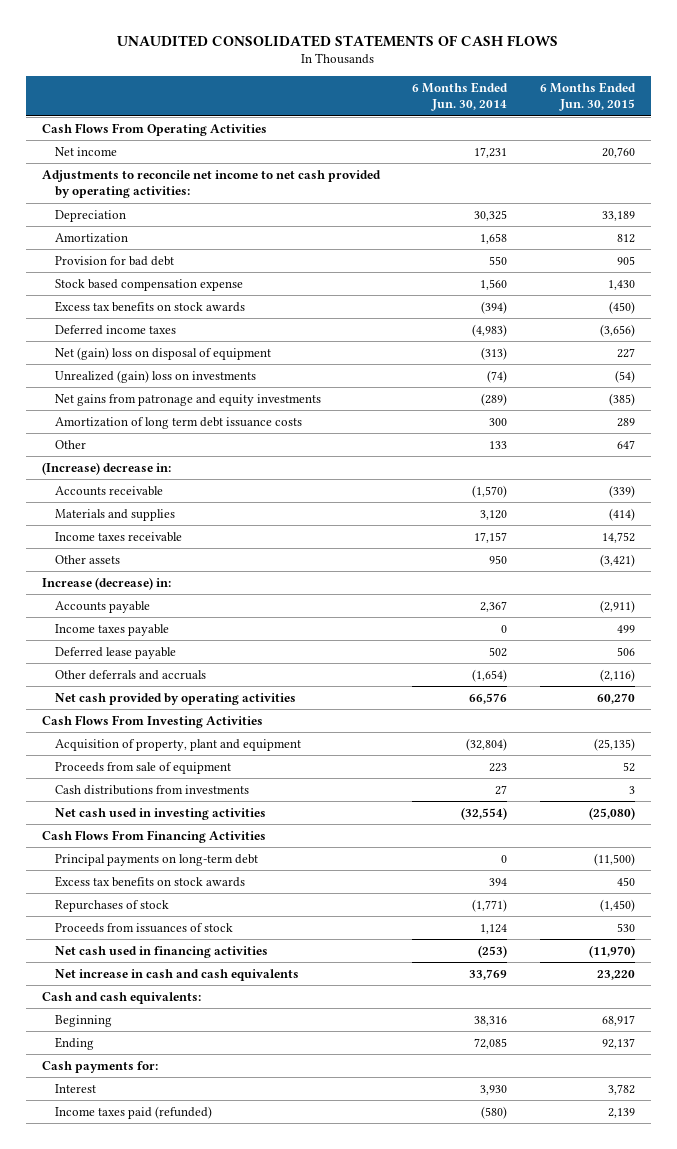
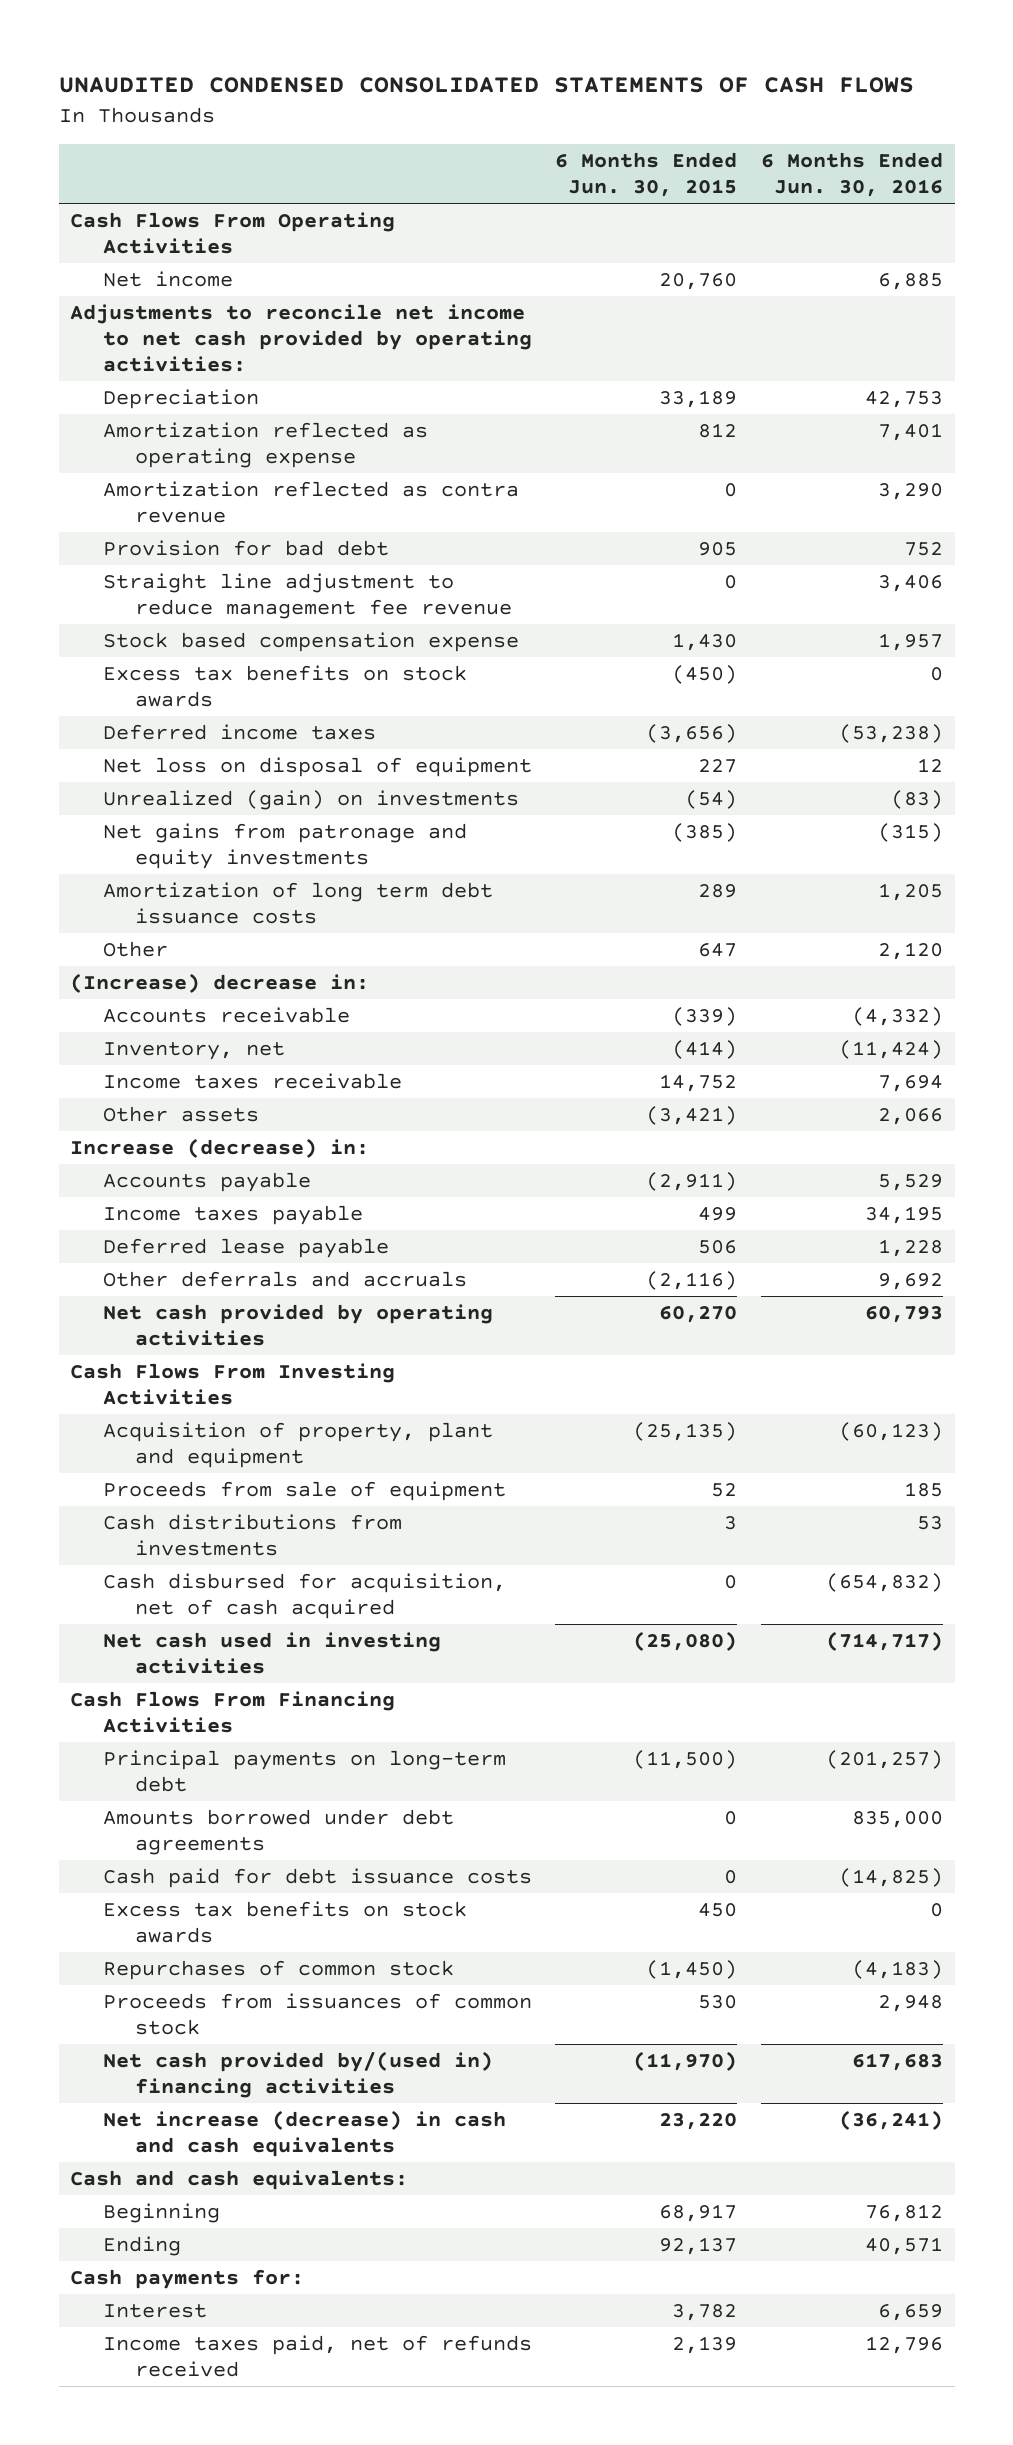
- UNAUDITED CONSOLIDATED STATEMENTS OF CASH FLOWS
+ UNAUDITED CONDENSED CONSOLIDATED STATEMENTS OF CASH FLOWS
- | 6 Months Ended Jun. 30, 2014 | 6 Months Ended Jun. 30, 2015
+ | 6 Months Ended Jun. 30, 2015 | 6 Months Ended Jun. 30, 2016
- Amortization | 1,658 | 812
+ Amortization reflected as operating expense | 812 | 7,401
+ Amortization reflected as contra revenue | 0 | 3,290
+ Straight line adjustment to reduce management fee revenue | 0 | 3,406
- Net (gain) loss on disposal of equipment | (313) | 227
- Unrealized (gain) loss on investments | (74) | (54)
+ Net loss on disposal of equipment | 227 | 12
+ Unrealized (gain) on investments | (54) | (83)
- Materials and supplies | 3,120 | (414)
+ Inventory, net | (414) | (11,424)
+ Cash disbursed for acquisition, net of cash acquired | 0 | (654,832)
+ Amounts borrowed under debt agreements | 0 | 835,000
+ Cash paid for debt issuance costs | 0 | (14,825)
- Repurchases of stock | (1,771) | (1,450)
- Proceeds from issuances of stock | 1,124 | 530
- Net cash used in financing activities | (253) | (11,970)
- Net increase in cash and cash equivalents | 33,769 | 23,220
+ Repurchases of common stock | (1,450) | (4,183)
+ Proceeds from issuances of common stock | 530 | 2,948
+ Net cash provided by/(used in) financing activities | (11,970) | 617,683
+ Net increase (decrease) in cash and cash equivalents | 23,220 | (36,241)
- Income taxes paid (refunded) | (580) | 2,139
+ Income taxes paid, net of refunds received | 2,139 | 12,796

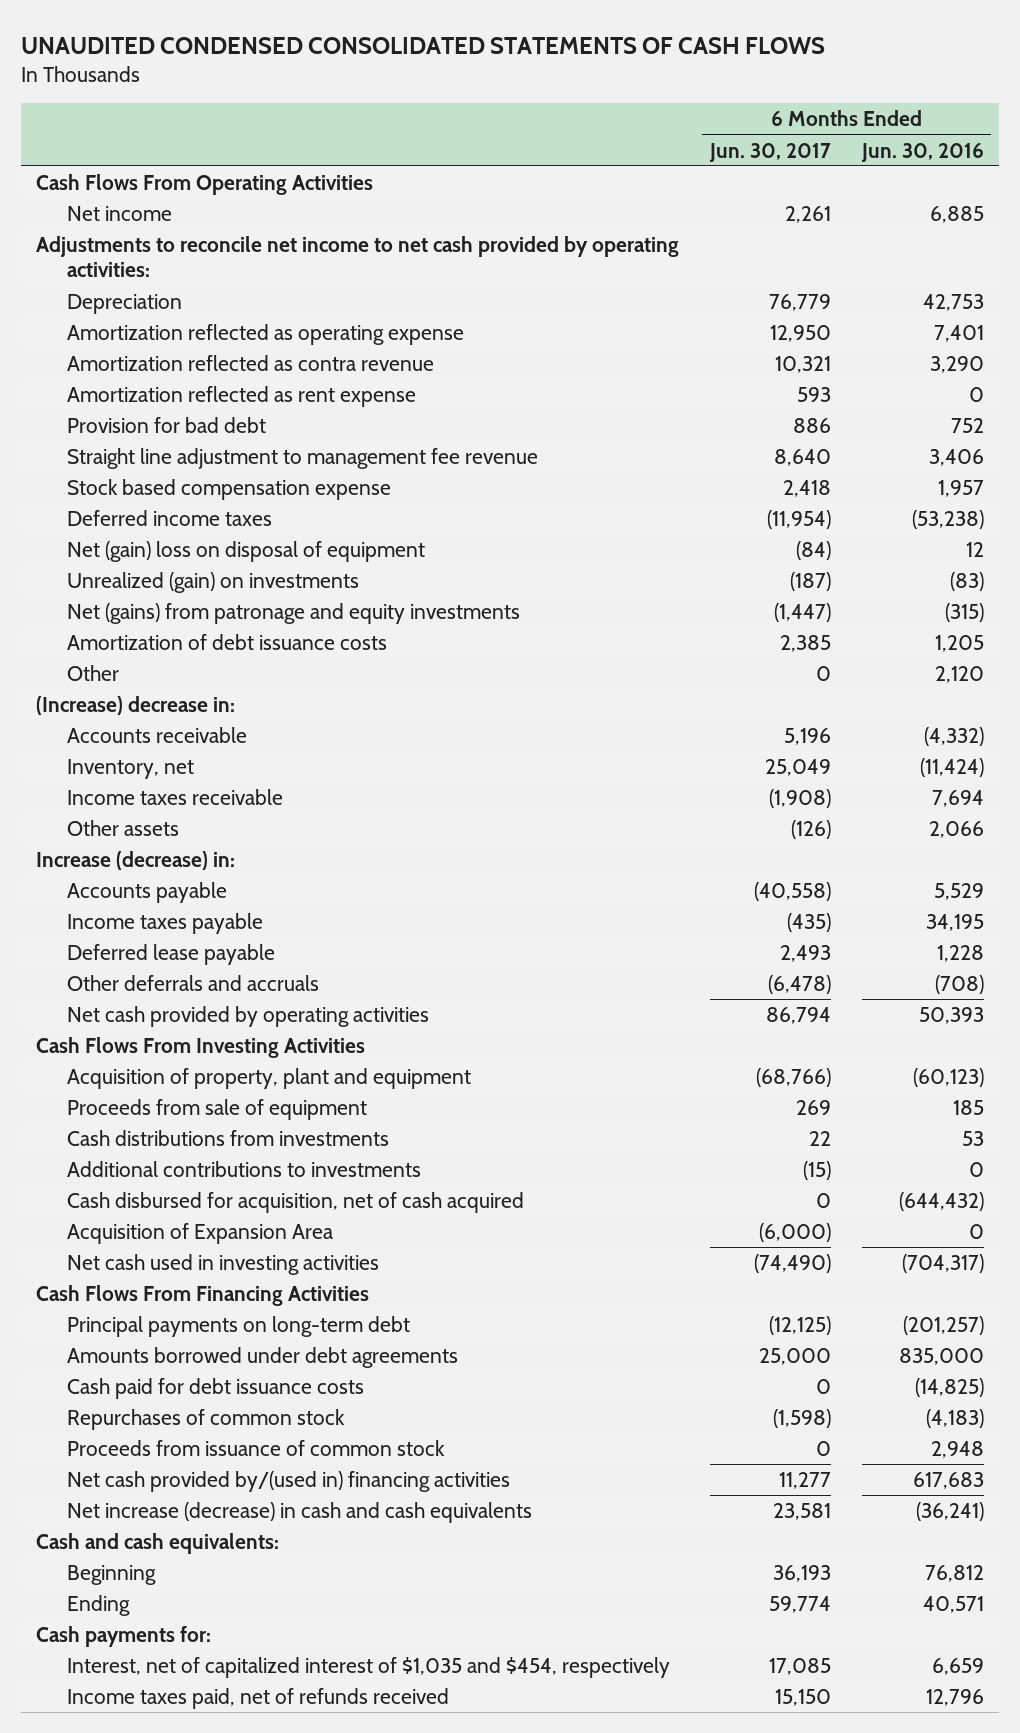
- | 6 Months Ended Jun. 30, 2015 | 6 Months Ended Jun. 30, 2016
+ | 6 Months Ended Jun. 30, 2017 | 6 Months Ended Jun. 30, 2016
+ Amortization reflected as rent expense | 593 | 0
- Straight line adjustment to reduce management fee revenue | 0 | 3,406
+ Straight line adjustment to management fee revenue | 8,640 | 3,406
- Excess tax benefits on stock awards | (450) | 0
- Net loss on disposal of equipment | 227 | 12
+ Net (gain) loss on disposal of equipment | (84) | 12
- Net gains from patronage and equity investments | (385) | (315)
- Amortization of long term debt issuance costs | 289 | 1,205
+ Net (gains) from patronage and equity investments | (1,447) | (315)
+ Amortization of debt issuance costs | 2,385 | 1,205
- Other deferrals and accruals | (2,116) | 9,692
- Net cash provided by operating activities | 60,270 | 60,793
+ Other deferrals and accruals | (6,478) | (708)
+ Net cash provided by operating activities | 86,794 | 50,393
- Cash disbursed for acquisition, net of cash acquired | 0 | (654,832)
- Net cash used in investing activities | (25,080) | (714,717)
+ Additional contributions to investments | (15) | 0
+ Cash disbursed for acquisition, net of cash acquired | 0 | (644,432)
+ Acquisition of Expansion Area | (6,000) | 0
+ Net cash used in investing activities | (74,490) | (704,317)
- Excess tax benefits on stock awards | 450 | 0
- Proceeds from issuances of common stock | 530 | 2,948
+ Proceeds from issuance of common stock | 0 | 2,948
- Interest | 3,782 | 6,659
+ Interest, net of capitalized interest of $1,035 and $454, respectively | 17,085 | 6,659

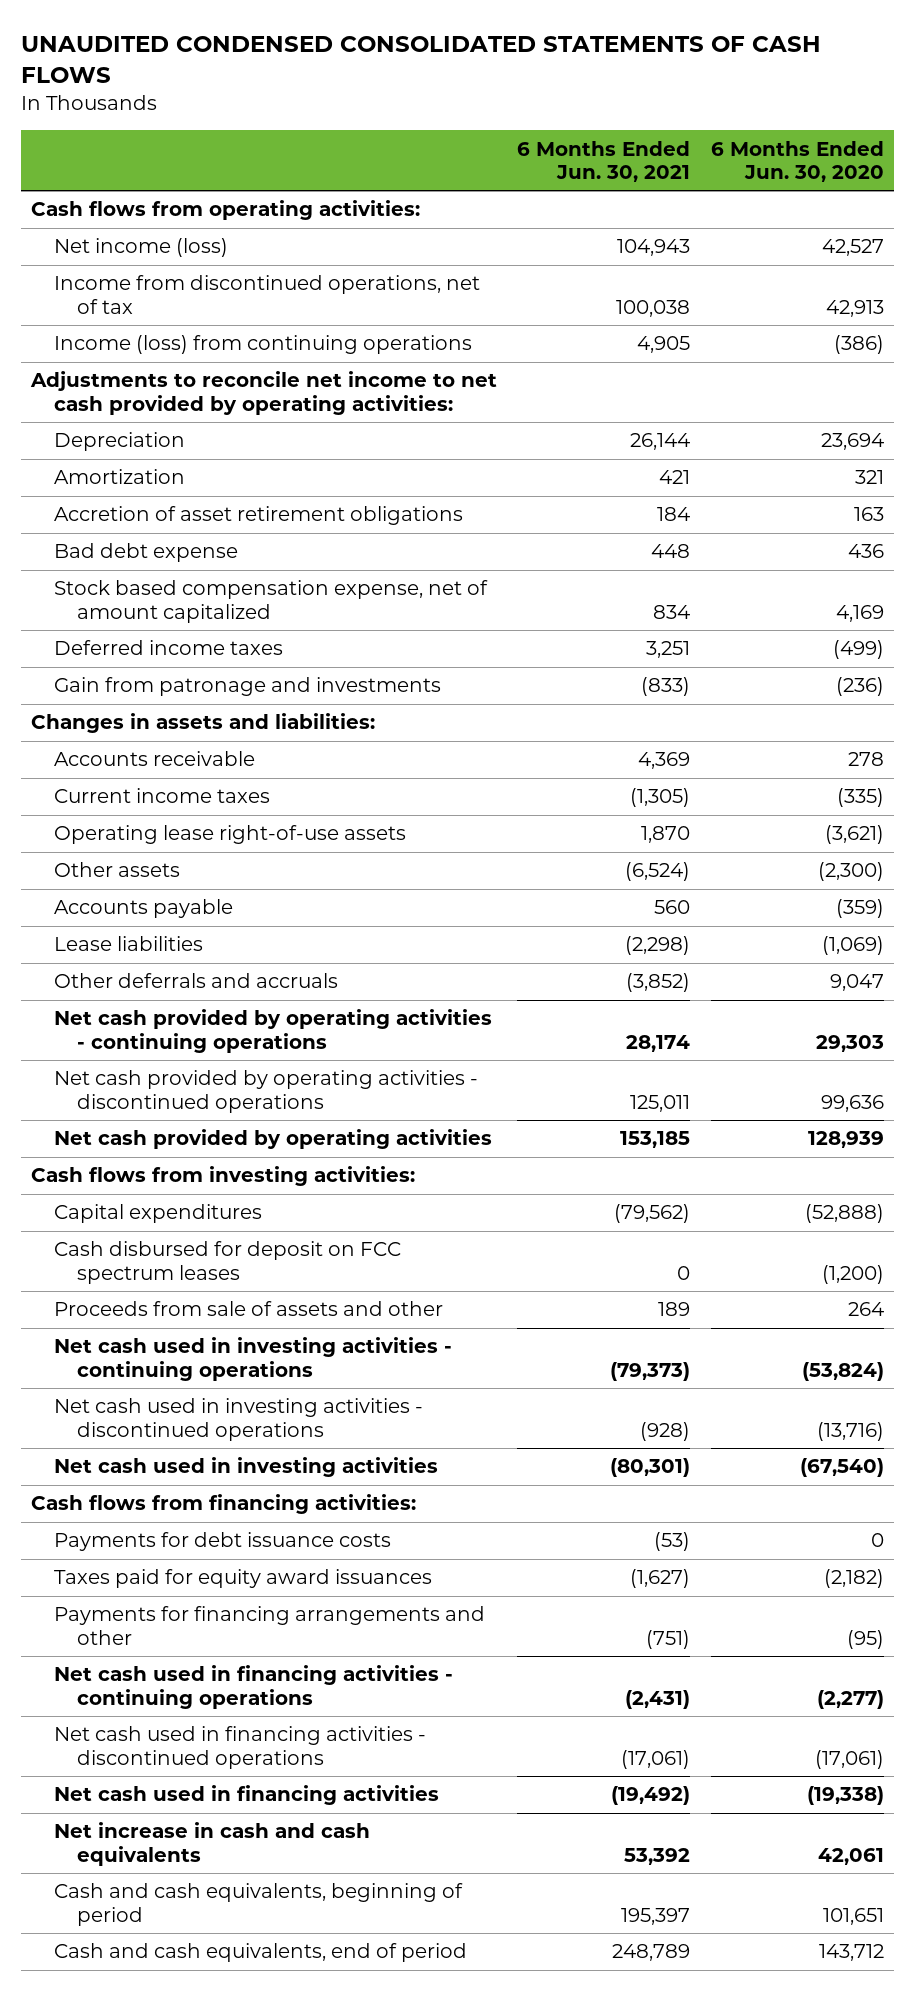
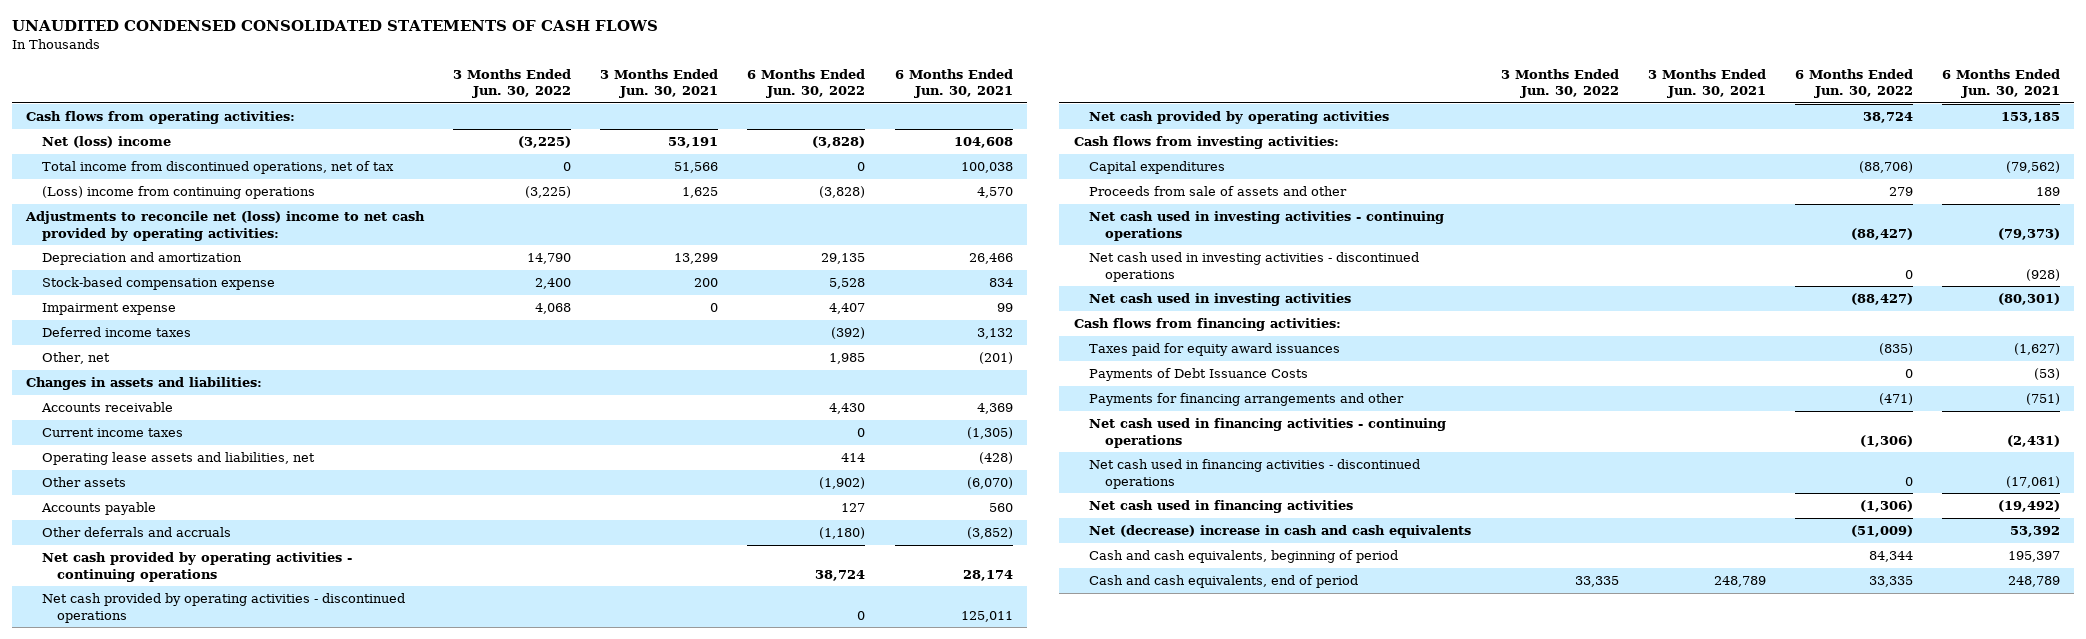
- | 6 Months Ended Jun. 30, 2021 | 6 Months Ended Jun. 30, 2020
+ | 3 Months Ended Jun. 30, 2022 | 3 Months Ended Jun. 30, 2021 | 6 Months Ended Jun. 30, 2022 | 6 Months Ended Jun. 30, 2021
- Net income (loss) | 104,943 | 42,527
- Income from discontinued operations, net of tax | 100,038 | 42,913
- Income (loss) from continuing operations | 4,905 | (386)
- Adjustments to reconcile net income to net cash provided by operating activities:
- Depreciation | 26,144 | 23,694
- Amortization | 421 | 321
- Accretion of asset retirement obligations | 184 | 163
- Bad debt expense | 448 | 436
- Stock based compensation expense, net of amount capitalized | 834 | 4,169
- Deferred income taxes | 3,251 | (499)
- Gain from patronage and investments | (833) | (236)
+ Net (loss) income | (3,225) | 53,191 | (3,828) | 104,608
+ Total income from discontinued operations, net of tax | 0 | 51,566 | 0 | 100,038
+ (Loss) income from continuing operations | (3,225) | 1,625 | (3,828) | 4,570
+ Adjustments to reconcile net (loss) income to net cash provided by operating activities:
+ Depreciation and amortization | 14,790 | 13,299 | 29,135 | 26,466
+ Stock-based compensation expense | 2,400 | 200 | 5,528 | 834
+ Impairment expense | 4,068 | 0 | 4,407 | 99
+ Deferred income taxes | | | (392) | 3,132
+ Other, net | | | 1,985 | (201)
- Operating lease right-of-use assets | 1,870 | (3,621)
- Other assets | (6,524) | (2,300)
+ Operating lease assets and liabilities, net | | | 414 | (428)
+ Other assets | | | (1,902) | (6,070)
- Lease liabilities | (2,298) | (1,069)
- Cash disbursed for deposit on FCC spectrum leases | 0 | (1,200)
- Payments for debt issuance costs | (53) | 0
+ Payments of Debt Issuance Costs | | | 0 | (53)
- Net increase in cash and cash equivalents | 53,392 | 42,061
+ Net (decrease) increase in cash and cash equivalents | | | (51,009) | 53,392

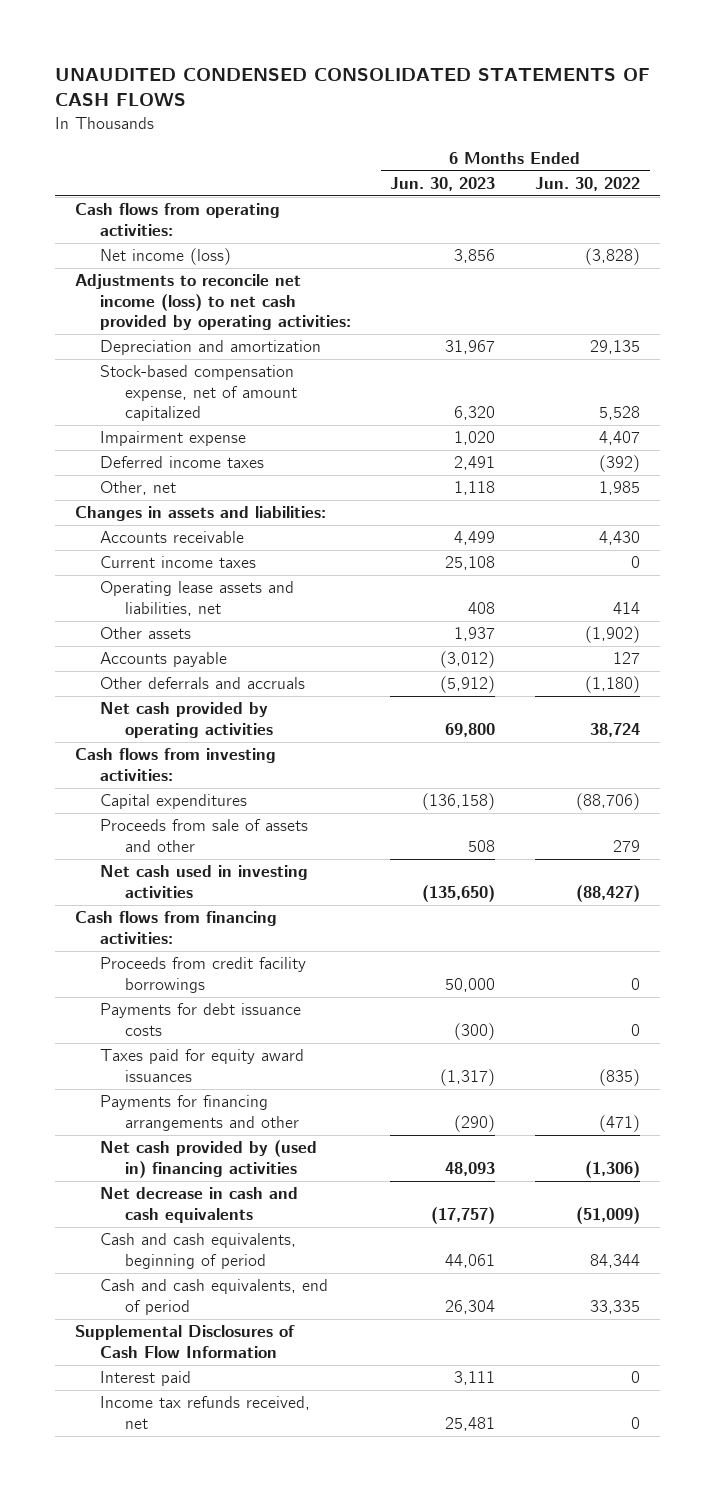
- | 3 Months Ended Jun. 30, 2022 | 3 Months Ended Jun. 30, 2021 | 6 Months Ended Jun. 30, 2022 | 6 Months Ended Jun. 30, 2021
+ | 6 Months Ended Jun. 30, 2023 | 6 Months Ended Jun. 30, 2022
- Net (loss) income | (3,225) | 53,191 | (3,828) | 104,608
- Total income from discontinued operations, net of tax | 0 | 51,566 | 0 | 100,038
- (Loss) income from continuing operations | (3,225) | 1,625 | (3,828) | 4,570
- Adjustments to reconcile net (loss) income to net cash provided by operating activities:
+ Net income (loss) | 3,856 | (3,828)
+ Adjustments to reconcile net income (loss) to net cash provided by operating activities:
- Stock-based compensation expense | 2,400 | 200 | 5,528 | 834
+ Stock-based compensation expense, net of amount capitalized | 6,320 | 5,528
- Net cash provided by operating activities - continuing operations | | | 38,724 | 28,174
- Net cash provided by operating activities - discontinued operations | | | 0 | 125,011
- Net cash used in investing activities - continuing operations | | | (88,427) | (79,373)
- Net cash used in investing activities - discontinued operations | | | 0 | (928)
+ Proceeds from credit facility borrowings | 50,000 | 0
+ Payments for debt issuance costs | (300) | 0
- Payments of Debt Issuance Costs | | | 0 | (53)
- Net cash used in financing activities - continuing operations | | | (1,306) | (2,431)
- Net cash used in financing activities - discontinued operations | | | 0 | (17,061)
- Net cash used in financing activities | | | (1,306) | (19,492)
- Net (decrease) increase in cash and cash equivalents | | | (51,009) | 53,392
+ Net cash provided by (used in) financing activities | 48,093 | (1,306)
+ Net decrease in cash and cash equivalents | (17,757) | (51,009)
+ Supplemental Disclosures of Cash Flow Information
+ Interest paid | 3,111 | 0
+ Income tax refunds received, net | 25,481 | 0

